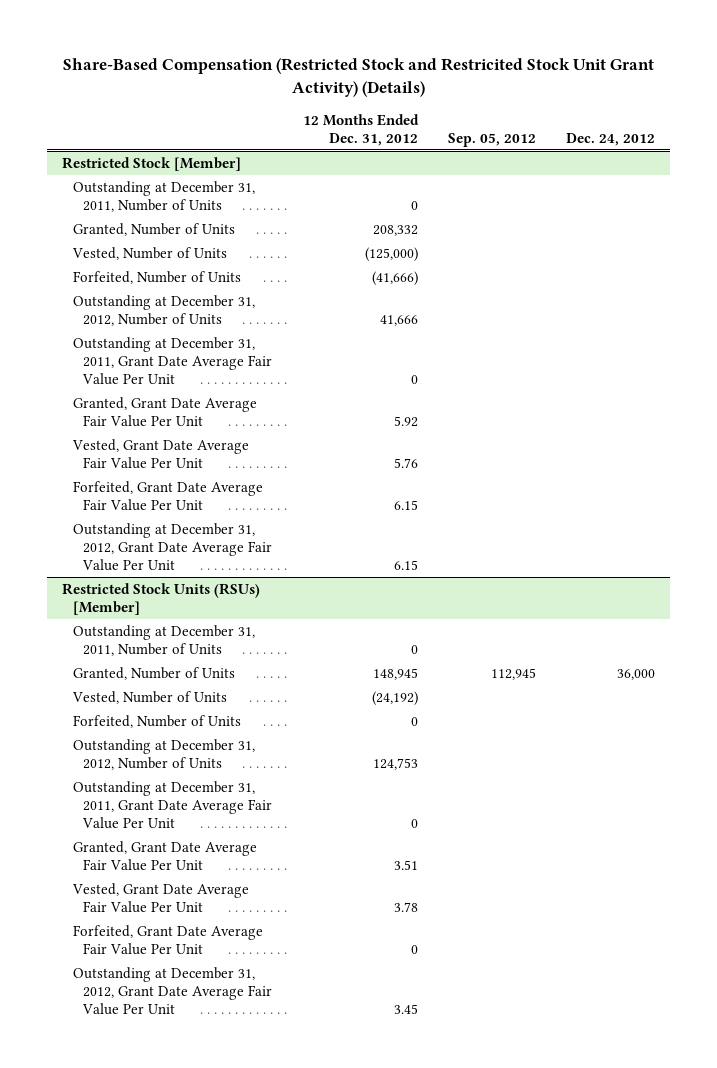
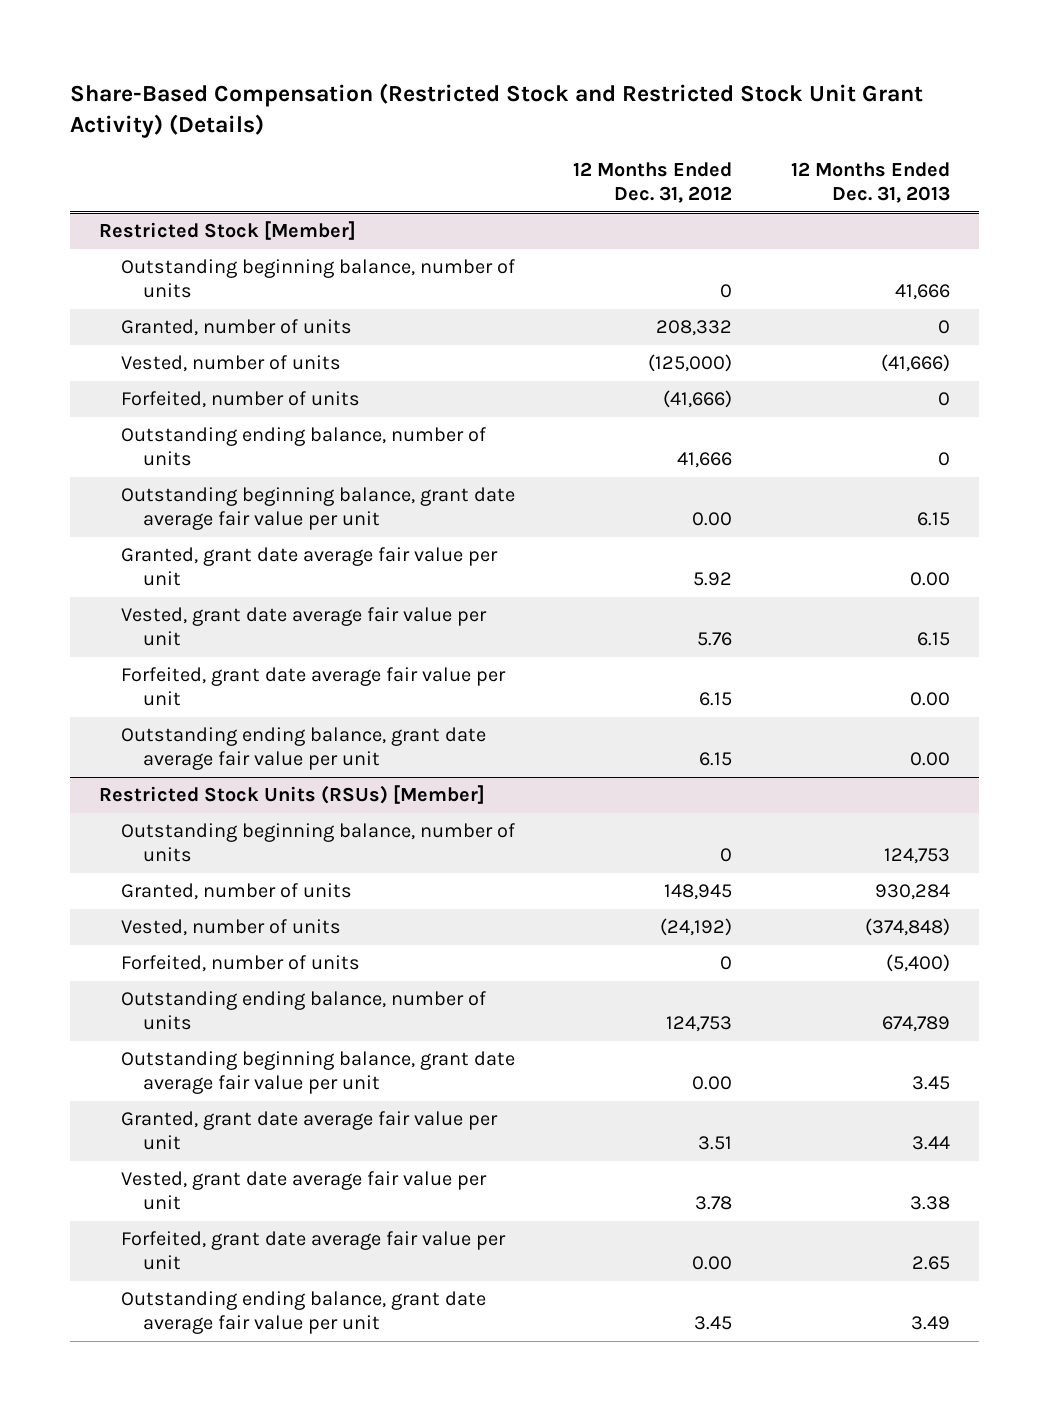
- Share-Based Compensation (Restricted Stock and Restricited Stock Unit Grant Activity) (Details)
+ Share-Based Compensation (Restricted Stock and Restricted Stock Unit Grant Activity) (Details)
- | 12 Months Ended Dec. 31, 2012 | Sep. 05, 2012 | Dec. 24, 2012
+ | 12 Months Ended Dec. 31, 2012 | 12 Months Ended Dec. 31, 2013
@ Restricted Stock [Member]
- Outstanding at December 31, 2011, Number of Units | 0 | |
- Granted, Number of Units | 208,332 | |
- Vested, Number of Units | (125,000) | |
- Forfeited, Number of Units | (41,666) | |
- Outstanding at December 31, 2012, Number of Units | 41,666 | |
- Outstanding at December 31, 2011, Grant Date Average Fair Value Per Unit | 0 | |
- Granted, Grant Date Average Fair Value Per Unit | 5.92 | |
- Vested, Grant Date Average Fair Value Per Unit | 5.76 | |
- Forfeited, Grant Date Average Fair Value Per Unit | 6.15 | |
- Outstanding at December 31, 2012, Grant Date Average Fair Value Per Unit | 6.15 | |
+ Outstanding beginning balance, number of units | 0 | 41,666
+ Granted, number of units | 208,332 | 0
+ Vested, number of units | (125,000) | (41,666)
+ Forfeited, number of units | (41,666) | 0
+ Outstanding ending balance, number of units | 41,666 | 0
+ Outstanding beginning balance, grant date average fair value per unit | 0.00 | 6.15
+ Granted, grant date average fair value per unit | 5.92 | 0.00
+ Vested, grant date average fair value per unit | 5.76 | 6.15
+ Forfeited, grant date average fair value per unit | 6.15 | 0.00
+ Outstanding ending balance, grant date average fair value per unit | 6.15 | 0.00
@ Restricted Stock Units (RSUs) [Member]
- Outstanding at December 31, 2011, Number of Units | 0 | |
- Granted, Number of Units | 148,945 | 112,945 | 36,000
- Vested, Number of Units | (24,192) | |
- Forfeited, Number of Units | 0 | |
- Outstanding at December 31, 2012, Number of Units | 124,753 | |
- Outstanding at December 31, 2011, Grant Date Average Fair Value Per Unit | 0 | |
- Granted, Grant Date Average Fair Value Per Unit | 3.51 | |
- Vested, Grant Date Average Fair Value Per Unit | 3.78 | |
- Forfeited, Grant Date Average Fair Value Per Unit | 0 | |
- Outstanding at December 31, 2012, Grant Date Average Fair Value Per Unit | 3.45 | |
+ Outstanding beginning balance, number of units | 0 | 124,753
+ Granted, number of units | 148,945 | 930,284
+ Vested, number of units | (24,192) | (374,848)
+ Forfeited, number of units | 0 | (5,400)
+ Outstanding ending balance, number of units | 124,753 | 674,789
+ Outstanding beginning balance, grant date average fair value per unit | 0.00 | 3.45
+ Granted, grant date average fair value per unit | 3.51 | 3.44
+ Vested, grant date average fair value per unit | 3.78 | 3.38
+ Forfeited, grant date average fair value per unit | 0.00 | 2.65
+ Outstanding ending balance, grant date average fair value per unit | 3.45 | 3.49

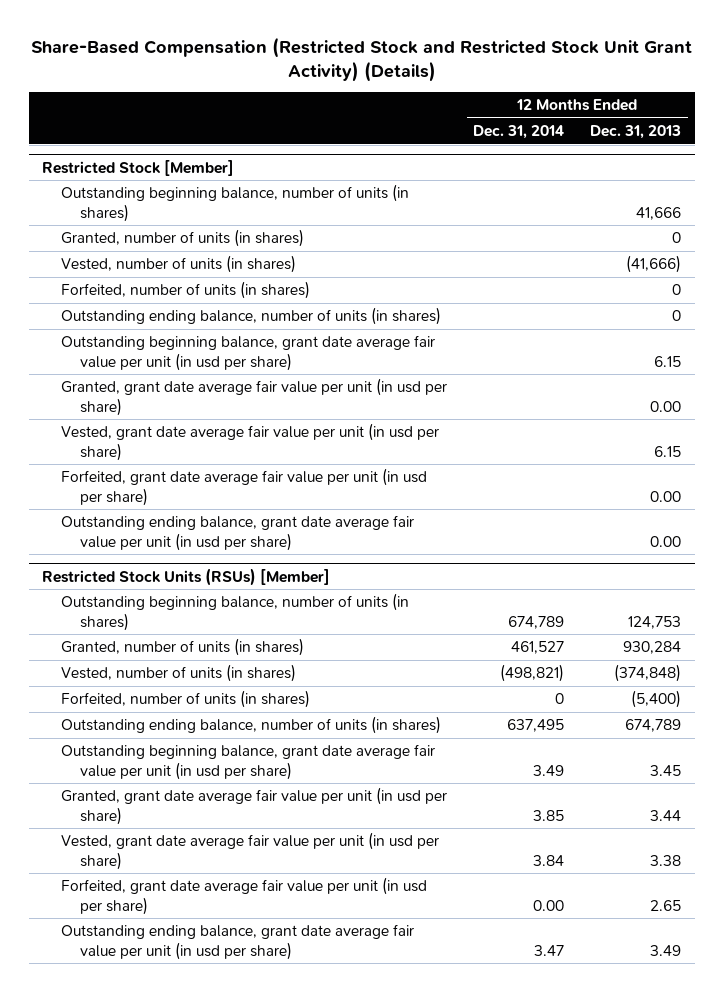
- | 12 Months Ended Dec. 31, 2012 | 12 Months Ended Dec. 31, 2013
+ | 12 Months Ended Dec. 31, 2014 | 12 Months Ended Dec. 31, 2013
@ Restricted Stock [Member]
- Outstanding beginning balance, number of units | 0 | 41,666
- Granted, number of units | 208,332 | 0
- Vested, number of units | (125,000) | (41,666)
- Forfeited, number of units | (41,666) | 0
- Outstanding ending balance, number of units | 41,666 | 0
- Outstanding beginning balance, grant date average fair value per unit | 0.00 | 6.15
- Granted, grant date average fair value per unit | 5.92 | 0.00
- Vested, grant date average fair value per unit | 5.76 | 6.15
- Forfeited, grant date average fair value per unit | 6.15 | 0.00
- Outstanding ending balance, grant date average fair value per unit | 6.15 | 0.00
+ Outstanding beginning balance, number of units (in shares) | | 41,666
+ Granted, number of units (in shares) | | 0
+ Vested, number of units (in shares) | | (41,666)
+ Forfeited, number of units (in shares) | | 0
+ Outstanding ending balance, number of units (in shares) | | 0
+ Outstanding beginning balance, grant date average fair value per unit (in usd per share) | | 6.15
+ Granted, grant date average fair value per unit (in usd per share) | | 0.00
+ Vested, grant date average fair value per unit (in usd per share) | | 6.15
+ Forfeited, grant date average fair value per unit (in usd per share) | | 0.00
+ Outstanding ending balance, grant date average fair value per unit (in usd per share) | | 0.00
@ Restricted Stock Units (RSUs) [Member]
- Outstanding beginning balance, number of units | 0 | 124,753
- Granted, number of units | 148,945 | 930,284
- Vested, number of units | (24,192) | (374,848)
- Forfeited, number of units | 0 | (5,400)
- Outstanding ending balance, number of units | 124,753 | 674,789
- Outstanding beginning balance, grant date average fair value per unit | 0.00 | 3.45
- Granted, grant date average fair value per unit | 3.51 | 3.44
- Vested, grant date average fair value per unit | 3.78 | 3.38
- Forfeited, grant date average fair value per unit | 0.00 | 2.65
- Outstanding ending balance, grant date average fair value per unit | 3.45 | 3.49
+ Outstanding beginning balance, number of units (in shares) | 674,789 | 124,753
+ Granted, number of units (in shares) | 461,527 | 930,284
+ Vested, number of units (in shares) | (498,821) | (374,848)
+ Forfeited, number of units (in shares) | 0 | (5,400)
+ Outstanding ending balance, number of units (in shares) | 637,495 | 674,789
+ Outstanding beginning balance, grant date average fair value per unit (in usd per share) | 3.49 | 3.45
+ Granted, grant date average fair value per unit (in usd per share) | 3.85 | 3.44
+ Vested, grant date average fair value per unit (in usd per share) | 3.84 | 3.38
+ Forfeited, grant date average fair value per unit (in usd per share) | 0.00 | 2.65
+ Outstanding ending balance, grant date average fair value per unit (in usd per share) | 3.47 | 3.49

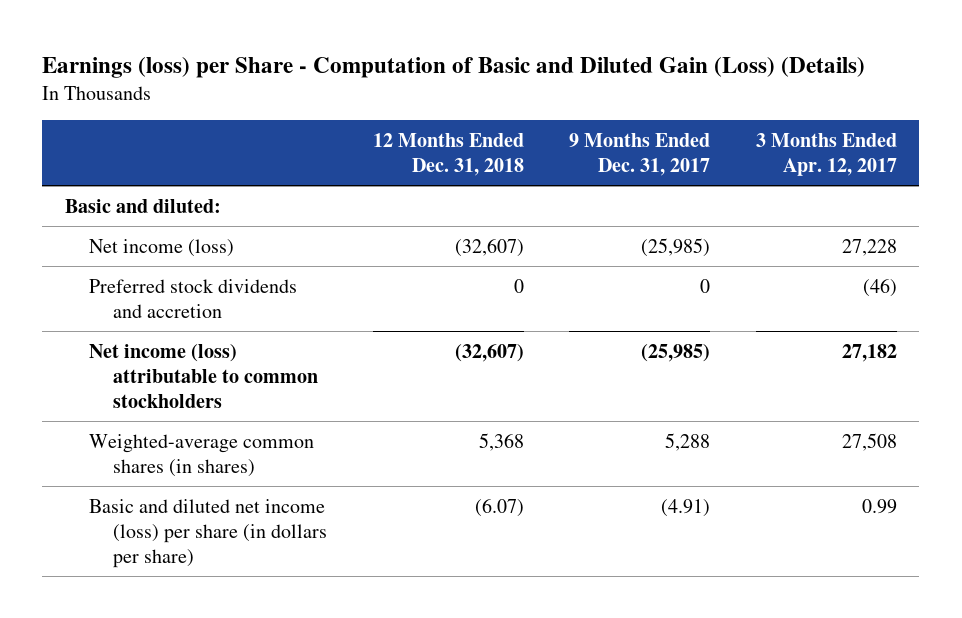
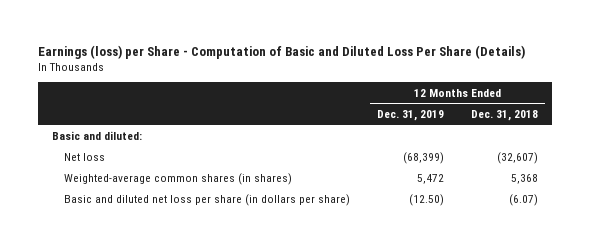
- Earnings (loss) per Share - Computation of Basic and Diluted Gain (Loss) (Details)
+ Earnings (loss) per Share - Computation of Basic and Diluted Loss Per Share (Details)
- | 12 Months Ended Dec. 31, 2018 | 9 Months Ended Dec. 31, 2017 | 3 Months Ended Apr. 12, 2017
+ | 12 Months Ended Dec. 31, 2019 | 12 Months Ended Dec. 31, 2018
- Net income (loss) | (32,607) | (25,985) | 27,228
- Preferred stock dividends and accretion | 0 | 0 | (46)
- Net income (loss) attributable to common stockholders | (32,607) | (25,985) | 27,182
+ Net loss | (68,399) | (32,607)
- Basic and diluted net income (loss) per share (in dollars per share) | (6.07) | (4.91) | 0.99
+ Basic and diluted net loss per share (in dollars per share) | (12.50) | (6.07)

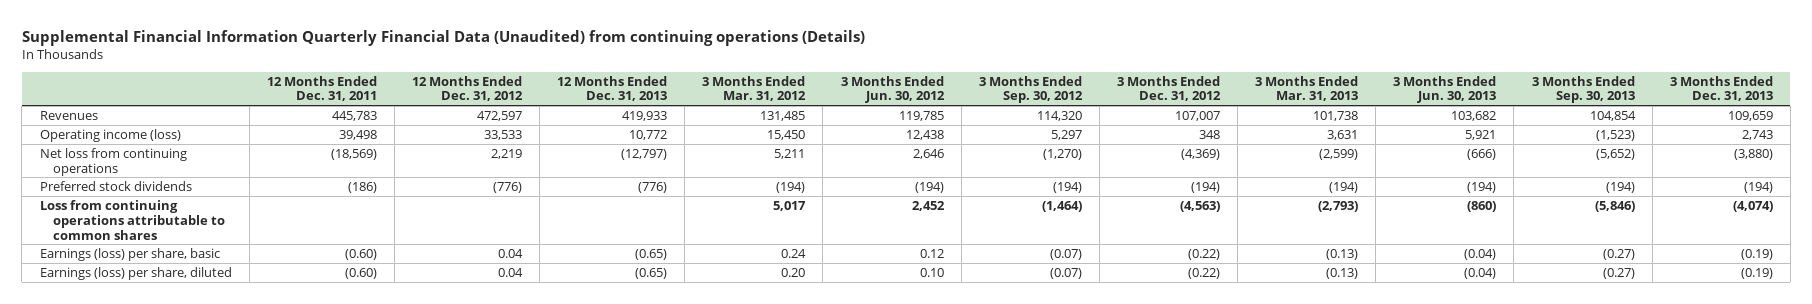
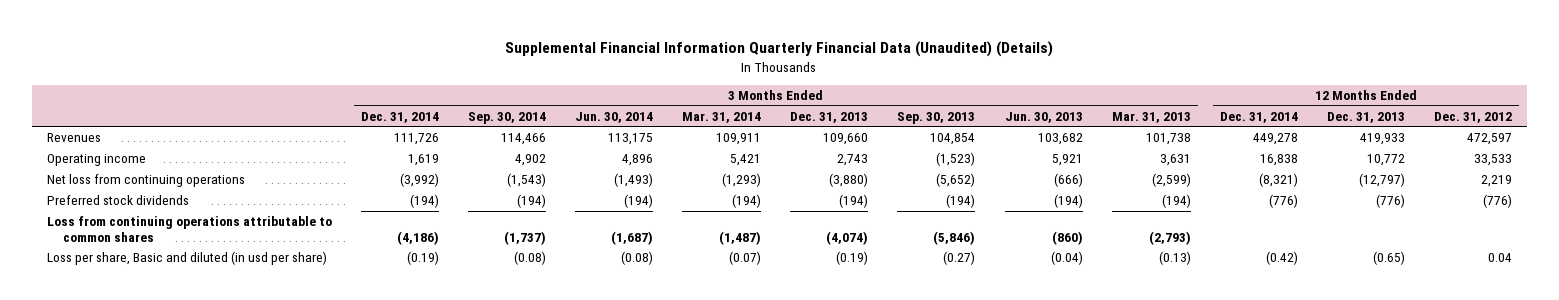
- Supplemental Financial Information Quarterly Financial Data (Unaudited) from continuing operations (Details)
+ Supplemental Financial Information Quarterly Financial Data (Unaudited) (Details)
- | 12 Months Ended Dec. 31, 2011 | 12 Months Ended Dec. 31, 2012 | 12 Months Ended Dec. 31, 2013 | 3 Months Ended Mar. 31, 2012 | 3 Months Ended Jun. 30, 2012 | 3 Months Ended Sep. 30, 2012 | 3 Months Ended Dec. 31, 2012 | 3 Months Ended Mar. 31, 2013 | 3 Months Ended Jun. 30, 2013 | 3 Months Ended Sep. 30, 2013 | 3 Months Ended Dec. 31, 2013
+ | 3 Months Ended Dec. 31, 2014 | 3 Months Ended Sep. 30, 2014 | 3 Months Ended Jun. 30, 2014 | 3 Months Ended Mar. 31, 2014 | 3 Months Ended Dec. 31, 2013 | 3 Months Ended Sep. 30, 2013 | 3 Months Ended Jun. 30, 2013 | 3 Months Ended Mar. 31, 2013 | 12 Months Ended Dec. 31, 2014 | 12 Months Ended Dec. 31, 2013 | 12 Months Ended Dec. 31, 2012
- Revenues | 445,783 | 472,597 | 419,933 | 131,485 | 119,785 | 114,320 | 107,007 | 101,738 | 103,682 | 104,854 | 109,659
- Operating income (loss) | 39,498 | 33,533 | 10,772 | 15,450 | 12,438 | 5,297 | 348 | 3,631 | 5,921 | (1,523) | 2,743
+ Revenues | 111,726 | 114,466 | 113,175 | 109,911 | 109,660 | 104,854 | 103,682 | 101,738 | 449,278 | 419,933 | 472,597
+ Operating income | 1,619 | 4,902 | 4,896 | 5,421 | 2,743 | (1,523) | 5,921 | 3,631 | 16,838 | 10,772 | 33,533
- Earnings (loss) per share, basic | (0.60) | 0.04 | (0.65) | 0.24 | 0.12 | (0.07) | (0.22) | (0.13) | (0.04) | (0.27) | (0.19)
- Earnings (loss) per share, diluted | (0.60) | 0.04 | (0.65) | 0.20 | 0.10 | (0.07) | (0.22) | (0.13) | (0.04) | (0.27) | (0.19)
+ Loss per share, Basic and diluted (in usd per share) | (0.19) | (0.08) | (0.08) | (0.07) | (0.19) | (0.27) | (0.04) | (0.13) | (0.42) | (0.65) | 0.04

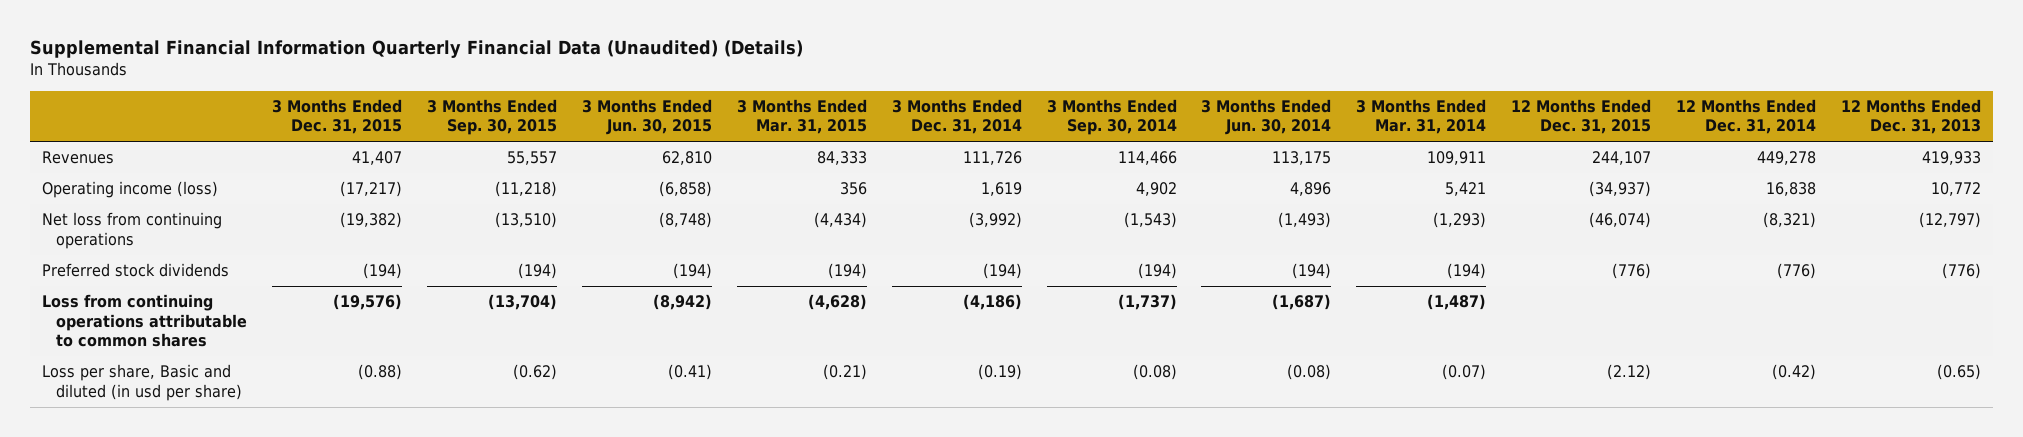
- | 3 Months Ended Dec. 31, 2014 | 3 Months Ended Sep. 30, 2014 | 3 Months Ended Jun. 30, 2014 | 3 Months Ended Mar. 31, 2014 | 3 Months Ended Dec. 31, 2013 | 3 Months Ended Sep. 30, 2013 | 3 Months Ended Jun. 30, 2013 | 3 Months Ended Mar. 31, 2013 | 12 Months Ended Dec. 31, 2014 | 12 Months Ended Dec. 31, 2013 | 12 Months Ended Dec. 31, 2012
+ | 3 Months Ended Dec. 31, 2015 | 3 Months Ended Sep. 30, 2015 | 3 Months Ended Jun. 30, 2015 | 3 Months Ended Mar. 31, 2015 | 3 Months Ended Dec. 31, 2014 | 3 Months Ended Sep. 30, 2014 | 3 Months Ended Jun. 30, 2014 | 3 Months Ended Mar. 31, 2014 | 12 Months Ended Dec. 31, 2015 | 12 Months Ended Dec. 31, 2014 | 12 Months Ended Dec. 31, 2013
- Operating income | 1,619 | 4,902 | 4,896 | 5,421 | 2,743 | (1,523) | 5,921 | 3,631 | 16,838 | 10,772 | 33,533
+ Operating income (loss) | (17,217) | (11,218) | (6,858) | 356 | 1,619 | 4,902 | 4,896 | 5,421 | (34,937) | 16,838 | 10,772

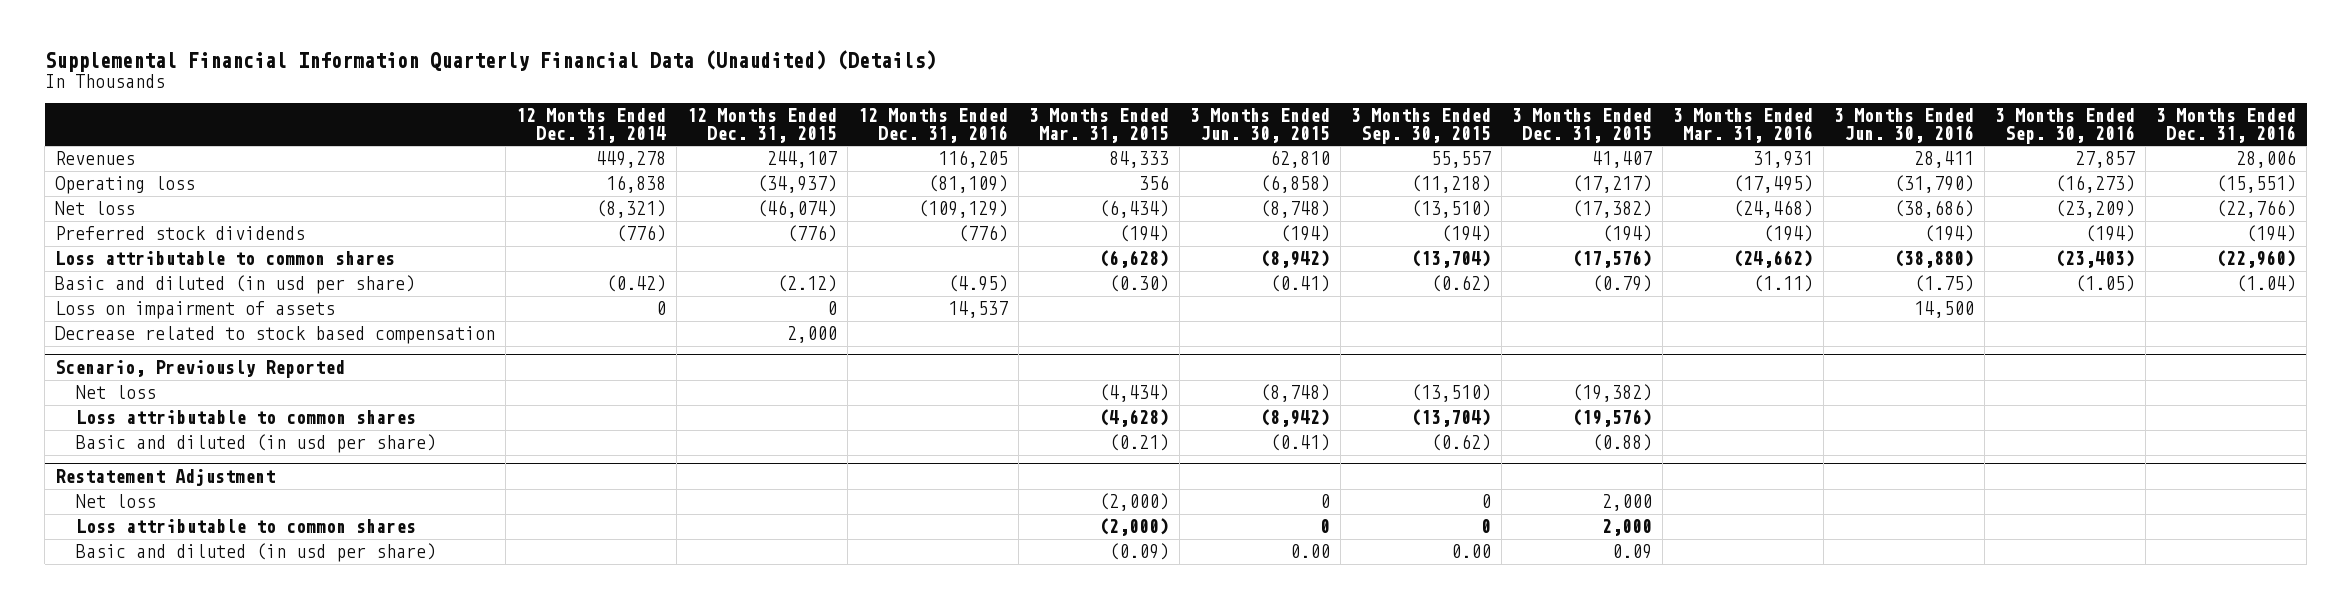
- | 3 Months Ended Dec. 31, 2015 | 3 Months Ended Sep. 30, 2015 | 3 Months Ended Jun. 30, 2015 | 3 Months Ended Mar. 31, 2015 | 3 Months Ended Dec. 31, 2014 | 3 Months Ended Sep. 30, 2014 | 3 Months Ended Jun. 30, 2014 | 3 Months Ended Mar. 31, 2014 | 12 Months Ended Dec. 31, 2015 | 12 Months Ended Dec. 31, 2014 | 12 Months Ended Dec. 31, 2013
+ | 12 Months Ended Dec. 31, 2014 | 12 Months Ended Dec. 31, 2015 | 12 Months Ended Dec. 31, 2016 | 3 Months Ended Mar. 31, 2015 | 3 Months Ended Jun. 30, 2015 | 3 Months Ended Sep. 30, 2015 | 3 Months Ended Dec. 31, 2015 | 3 Months Ended Mar. 31, 2016 | 3 Months Ended Jun. 30, 2016 | 3 Months Ended Sep. 30, 2016 | 3 Months Ended Dec. 31, 2016
- Operating income (loss) | (17,217) | (11,218) | (6,858) | 356 | 1,619 | 4,902 | 4,896 | 5,421 | (34,937) | 16,838 | 10,772
- Net loss from continuing operations | (19,382) | (13,510) | (8,748) | (4,434) | (3,992) | (1,543) | (1,493) | (1,293) | (46,074) | (8,321) | (12,797)
+ Operating loss | 16,838 | (34,937) | (81,109) | 356 | (6,858) | (11,218) | (17,217) | (17,495) | (31,790) | (16,273) | (15,551)
+ Net loss | (8,321) | (46,074) | (109,129) | (6,434) | (8,748) | (13,510) | (17,382) | (24,468) | (38,686) | (23,209) | (22,766)
- Loss from continuing operations attributable to common shares | (19,576) | (13,704) | (8,942) | (4,628) | (4,186) | (1,737) | (1,687) | (1,487) | | |
- Loss per share, Basic and diluted (in usd per share) | (0.88) | (0.62) | (0.41) | (0.21) | (0.19) | (0.08) | (0.08) | (0.07) | (2.12) | (0.42) | (0.65)
+ Loss attributable to common shares | | | | (6,628) | (8,942) | (13,704) | (17,576) | (24,662) | (38,880) | (23,403) | (22,960)
+ Basic and diluted (in usd per share) | (0.42) | (2.12) | (4.95) | (0.30) | (0.41) | (0.62) | (0.79) | (1.11) | (1.75) | (1.05) | (1.04)
+ Loss on impairment of assets | 0 | 0 | 14,537 | | | | | | 14,500 | |
+ Decrease related to stock based compensation | | 2,000 | | | | | | | | |
+ Scenario, Previously Reported
+ Net loss | | | | (4,434) | (8,748) | (13,510) | (19,382) | | | |
+ Loss attributable to common shares | | | | (4,628) | (8,942) | (13,704) | (19,576) | | | |
+ Basic and diluted (in usd per share) | | | | (0.21) | (0.41) | (0.62) | (0.88) | | | |
+ Restatement Adjustment
+ Net loss | | | | (2,000) | 0 | 0 | 2,000 | | | |
+ Loss attributable to common shares | | | | (2,000) | 0 | 0 | 2,000 | | | |
+ Basic and diluted (in usd per share) | | | | (0.09) | 0.00 | 0.00 | 0.09 | | | |

